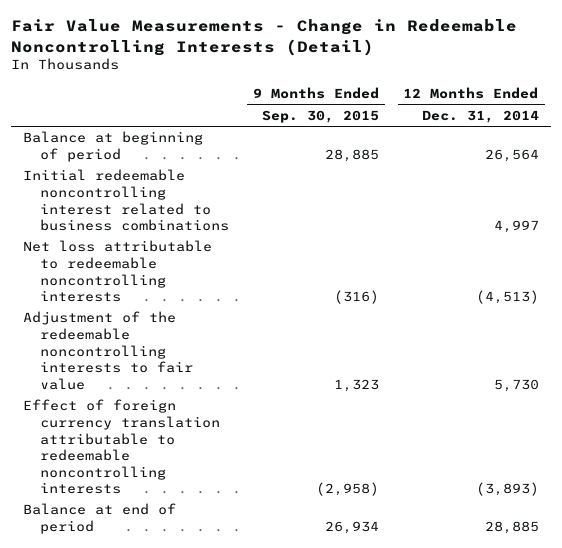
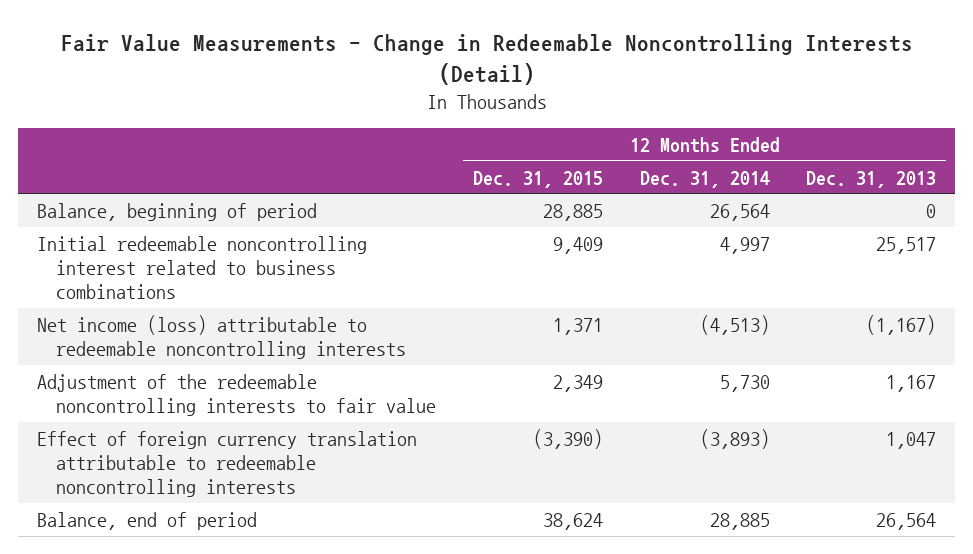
- | 9 Months Ended Sep. 30, 2015 | 12 Months Ended Dec. 31, 2014
+ | 12 Months Ended Dec. 31, 2015 | 12 Months Ended Dec. 31, 2014 | 12 Months Ended Dec. 31, 2013
- Balance at beginning of period | 28,885 | 26,564
+ Balance, beginning of period | 28,885 | 26,564 | 0
- Net loss attributable to redeemable noncontrolling interests | (316) | (4,513)
+ Net income (loss) attributable to redeemable noncontrolling interests | 1,371 | (4,513) | (1,167)
- Balance at end of period | 26,934 | 28,885
+ Balance, end of period | 38,624 | 28,885 | 26,564

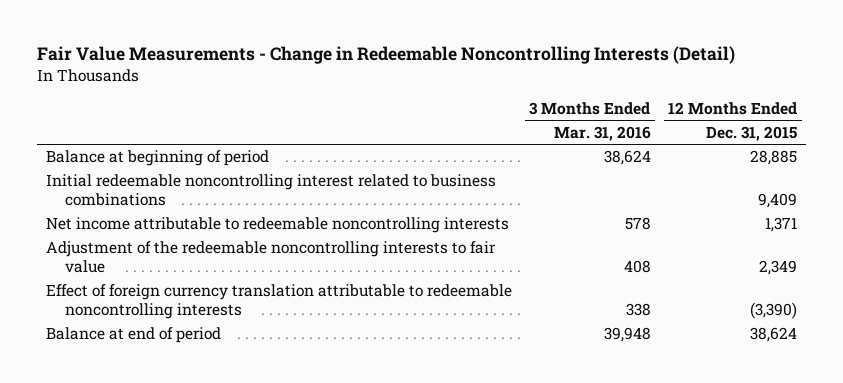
- | 12 Months Ended Dec. 31, 2015 | 12 Months Ended Dec. 31, 2014 | 12 Months Ended Dec. 31, 2013
+ | 3 Months Ended Mar. 31, 2016 | 12 Months Ended Dec. 31, 2015
- Balance, beginning of period | 28,885 | 26,564 | 0
+ Balance at beginning of period | 38,624 | 28,885
- Net income (loss) attributable to redeemable noncontrolling interests | 1,371 | (4,513) | (1,167)
+ Net income attributable to redeemable noncontrolling interests | 578 | 1,371
- Balance, end of period | 38,624 | 28,885 | 26,564
+ Balance at end of period | 39,948 | 38,624

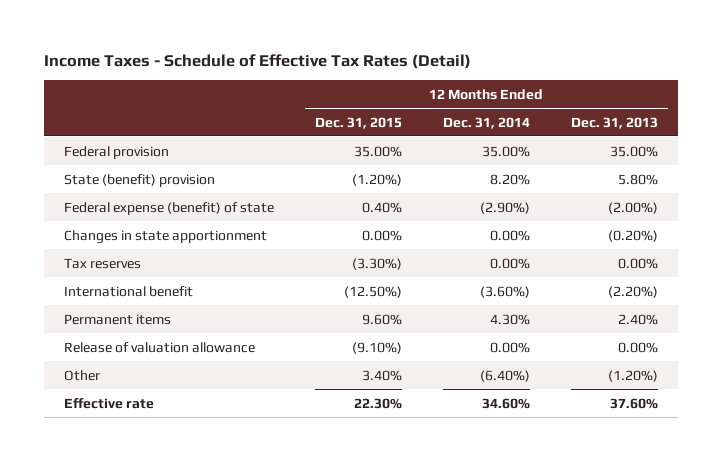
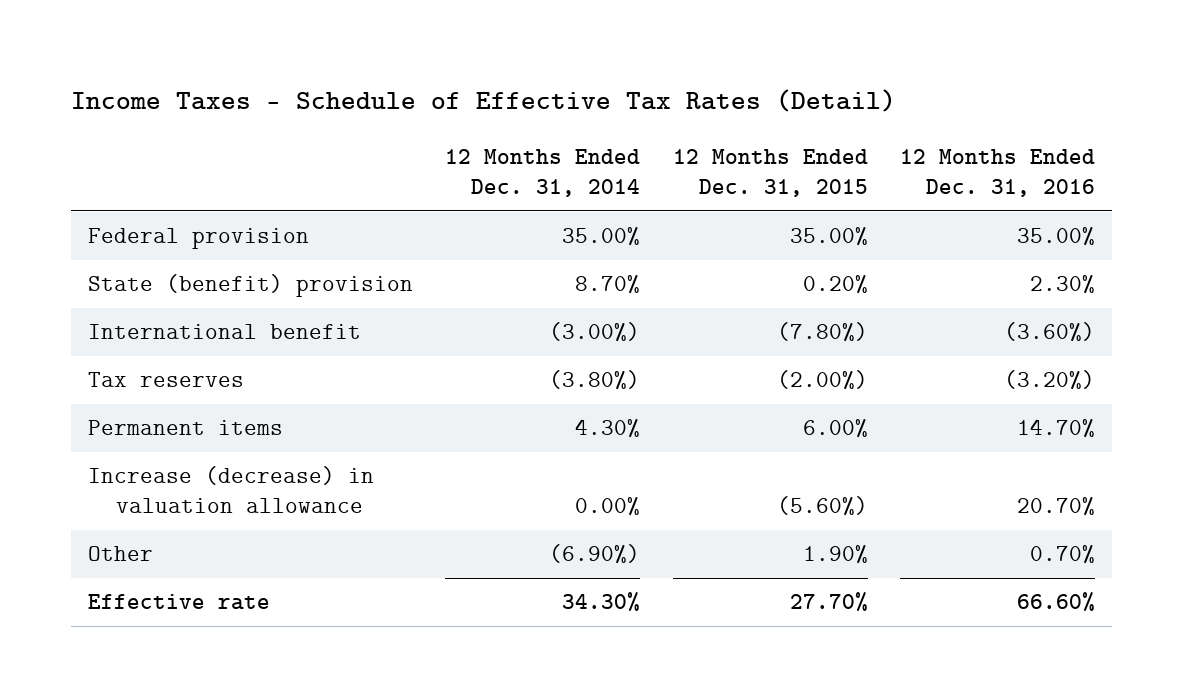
- | 12 Months Ended Dec. 31, 2015 | 12 Months Ended Dec. 31, 2014 | 12 Months Ended Dec. 31, 2013
+ | 12 Months Ended Dec. 31, 2014 | 12 Months Ended Dec. 31, 2015 | 12 Months Ended Dec. 31, 2016
- State (benefit) provision | (1.20%) | 8.20% | 5.80%
- Federal expense (benefit) of state | 0.40% | (2.90%) | (2.00%)
- Changes in state apportionment | 0.00% | 0.00% | (0.20%)
- Tax reserves | (3.30%) | 0.00% | 0.00%
- International benefit | (12.50%) | (3.60%) | (2.20%)
- Permanent items | 9.60% | 4.30% | 2.40%
- Release of valuation allowance | (9.10%) | 0.00% | 0.00%
- Other | 3.40% | (6.40%) | (1.20%)
- Effective rate | 22.30% | 34.60% | 37.60%
+ State (benefit) provision | 8.70% | 0.20% | 2.30%
+ International benefit | (3.00%) | (7.80%) | (3.60%)
+ Tax reserves | (3.80%) | (2.00%) | (3.20%)
+ Permanent items | 4.30% | 6.00% | 14.70%
+ Increase (decrease) in valuation allowance | 0.00% | (5.60%) | 20.70%
+ Other | (6.90%) | 1.90% | 0.70%
+ Effective rate | 34.30% | 27.70% | 66.60%

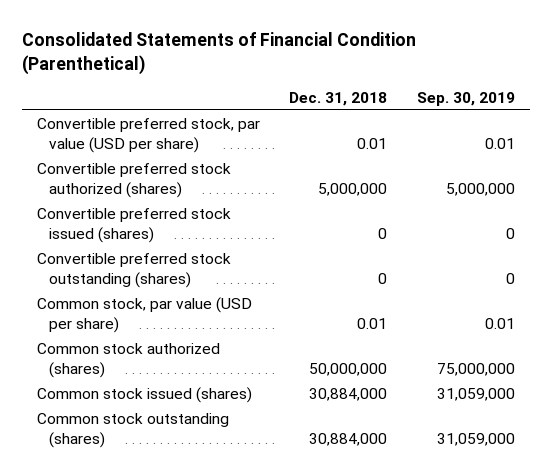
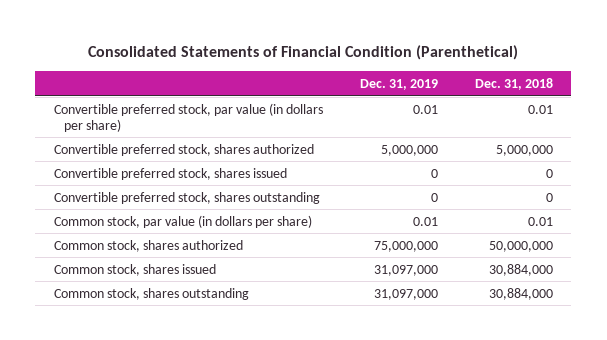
- | Dec. 31, 2018 | Sep. 30, 2019
+ | Dec. 31, 2019 | Dec. 31, 2018
- Convertible preferred stock, par value (USD per share) | 0.01 | 0.01
- Convertible preferred stock authorized (shares) | 5,000,000 | 5,000,000
- Convertible preferred stock issued (shares) | 0 | 0
- Convertible preferred stock outstanding (shares) | 0 | 0
- Common stock, par value (USD per share) | 0.01 | 0.01
- Common stock authorized (shares) | 50,000,000 | 75,000,000
- Common stock issued (shares) | 30,884,000 | 31,059,000
- Common stock outstanding (shares) | 30,884,000 | 31,059,000
+ Convertible preferred stock, par value (in dollars per share) | 0.01 | 0.01
+ Convertible preferred stock, shares authorized | 5,000,000 | 5,000,000
+ Convertible preferred stock, shares issued | 0 | 0
+ Convertible preferred stock, shares outstanding | 0 | 0
+ Common stock, par value (in dollars per share) | 0.01 | 0.01
+ Common stock, shares authorized | 75,000,000 | 50,000,000
+ Common stock, shares issued | 31,097,000 | 30,884,000
+ Common stock, shares outstanding | 31,097,000 | 30,884,000

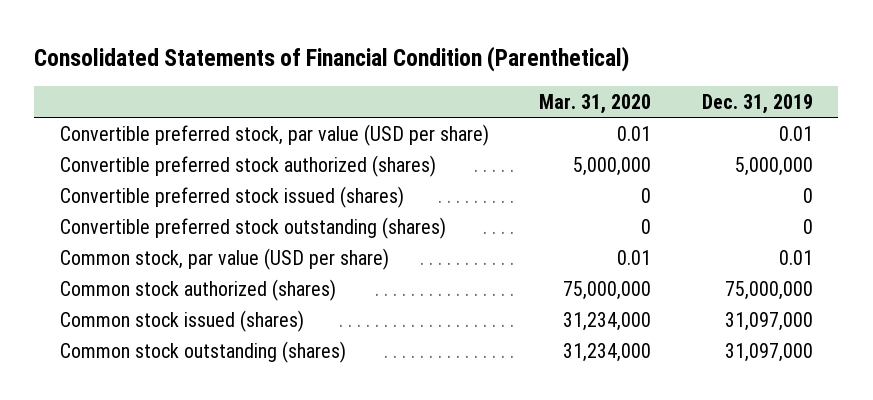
- | Dec. 31, 2019 | Dec. 31, 2018
+ | Mar. 31, 2020 | Dec. 31, 2019
- Convertible preferred stock, par value (in dollars per share) | 0.01 | 0.01
- Convertible preferred stock, shares authorized | 5,000,000 | 5,000,000
- Convertible preferred stock, shares issued | 0 | 0
- Convertible preferred stock, shares outstanding | 0 | 0
- Common stock, par value (in dollars per share) | 0.01 | 0.01
- Common stock, shares authorized | 75,000,000 | 50,000,000
- Common stock, shares issued | 31,097,000 | 30,884,000
- Common stock, shares outstanding | 31,097,000 | 30,884,000
+ Convertible preferred stock, par value (USD per share) | 0.01 | 0.01
+ Convertible preferred stock authorized (shares) | 5,000,000 | 5,000,000
+ Convertible preferred stock issued (shares) | 0 | 0
+ Convertible preferred stock outstanding (shares) | 0 | 0
+ Common stock, par value (USD per share) | 0.01 | 0.01
+ Common stock authorized (shares) | 75,000,000 | 75,000,000
+ Common stock issued (shares) | 31,234,000 | 31,097,000
+ Common stock outstanding (shares) | 31,234,000 | 31,097,000

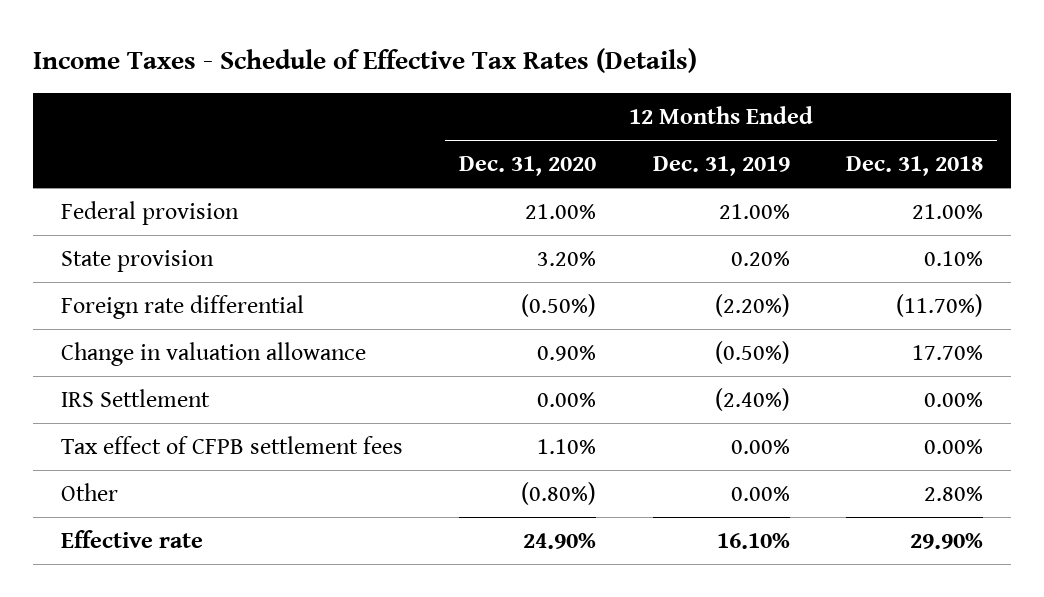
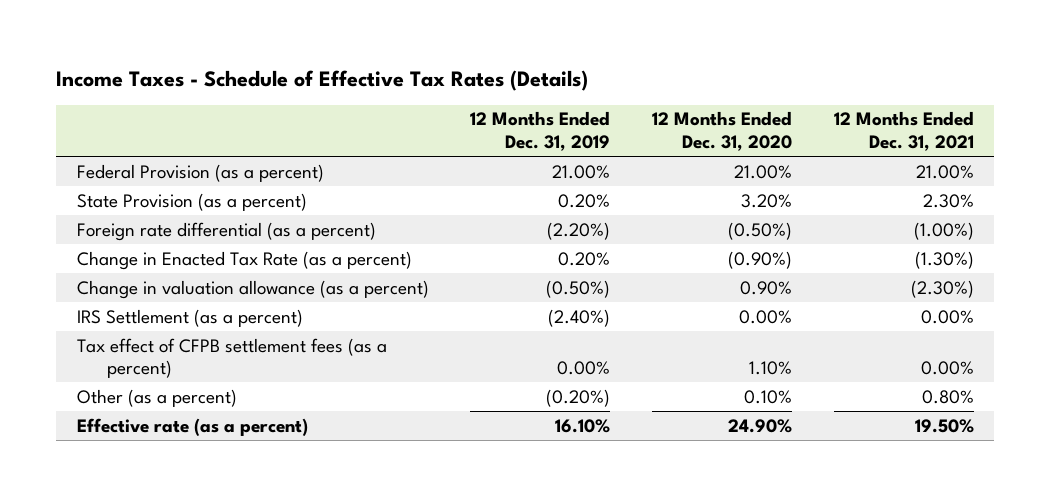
- | 12 Months Ended Dec. 31, 2020 | 12 Months Ended Dec. 31, 2019 | 12 Months Ended Dec. 31, 2018
+ | 12 Months Ended Dec. 31, 2019 | 12 Months Ended Dec. 31, 2020 | 12 Months Ended Dec. 31, 2021
- Federal provision | 21.00% | 21.00% | 21.00%
- State provision | 3.20% | 0.20% | 0.10%
- Foreign rate differential | (0.50%) | (2.20%) | (11.70%)
- Change in valuation allowance | 0.90% | (0.50%) | 17.70%
- IRS Settlement | 0.00% | (2.40%) | 0.00%
- Tax effect of CFPB settlement fees | 1.10% | 0.00% | 0.00%
- Other | (0.80%) | 0.00% | 2.80%
- Effective rate | 24.90% | 16.10% | 29.90%
+ Federal Provision (as a percent) | 21.00% | 21.00% | 21.00%
+ State Provision (as a percent) | 0.20% | 3.20% | 2.30%
+ Foreign rate differential (as a percent) | (2.20%) | (0.50%) | (1.00%)
+ Change in Enacted Tax Rate (as a percent) | 0.20% | (0.90%) | (1.30%)
+ Change in valuation allowance (as a percent) | (0.50%) | 0.90% | (2.30%)
+ IRS Settlement (as a percent) | (2.40%) | 0.00% | 0.00%
+ Tax effect of CFPB settlement fees (as a percent) | 0.00% | 1.10% | 0.00%
+ Other (as a percent) | (0.20%) | 0.10% | 0.80%
+ Effective rate (as a percent) | 16.10% | 24.90% | 19.50%

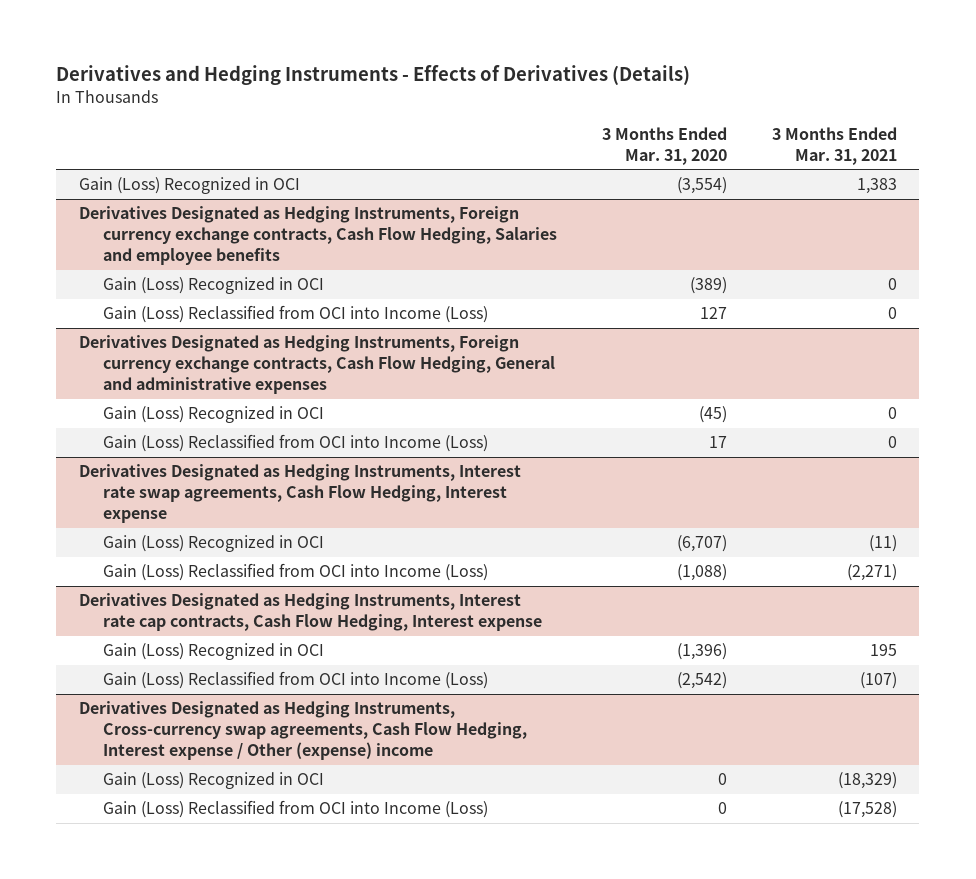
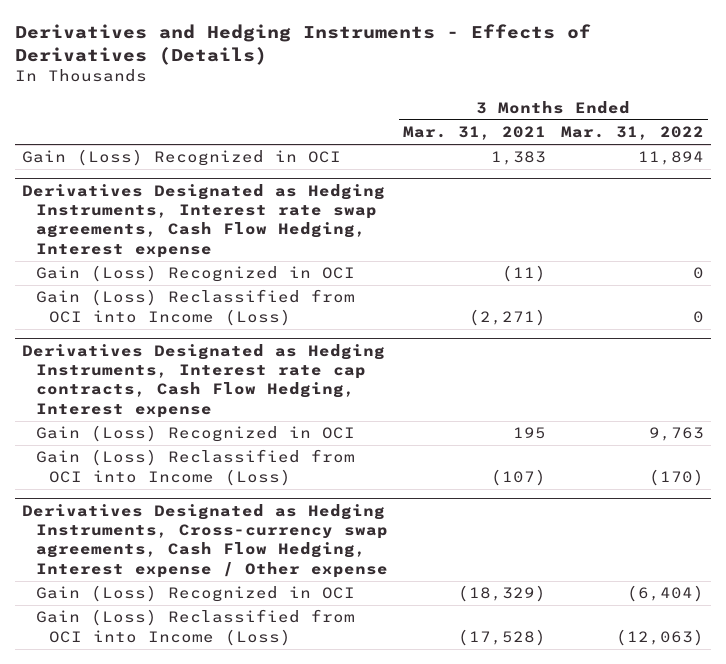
- | 3 Months Ended Mar. 31, 2020 | 3 Months Ended Mar. 31, 2021
+ | 3 Months Ended Mar. 31, 2021 | 3 Months Ended Mar. 31, 2022
- Derivatives Designated as Hedging Instruments, Foreign currency exchange contracts, Cash Flow Hedging, Salaries and employee benefits
- Gain (Loss) Recognized in OCI | (389) | 0
- Gain (Loss) Reclassified from OCI into Income (Loss) | 127 | 0
- Derivatives Designated as Hedging Instruments, Foreign currency exchange contracts, Cash Flow Hedging, General and administrative expenses
- Gain (Loss) Recognized in OCI | (45) | 0
- Gain (Loss) Reclassified from OCI into Income (Loss) | 17 | 0
- Derivatives Designated as Hedging Instruments, Cross-currency swap agreements, Cash Flow Hedging, Interest expense / Other (expense) income
+ Derivatives Designated as Hedging Instruments, Cross-currency swap agreements, Cash Flow Hedging, Interest expense / Other expense

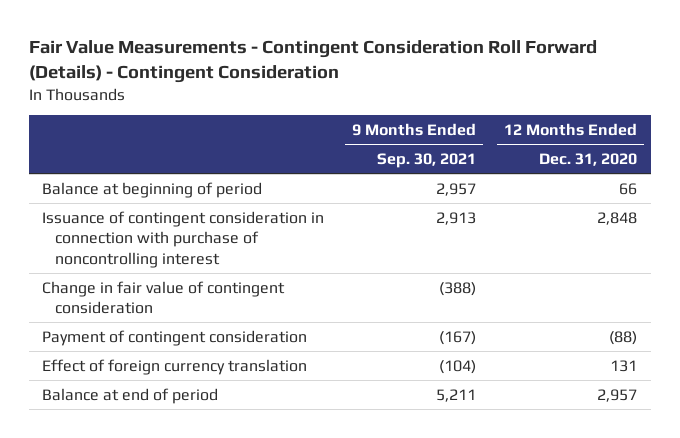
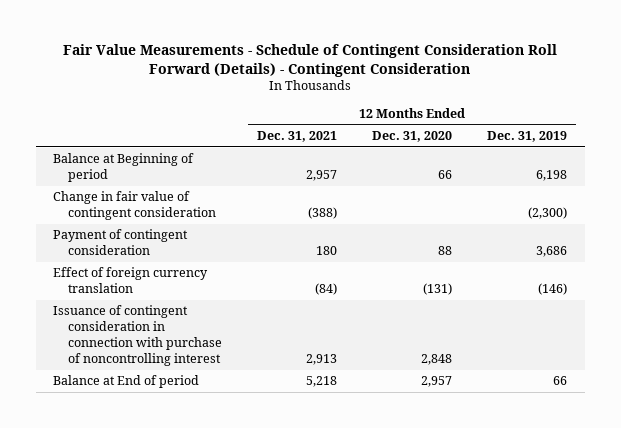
- Fair Value Measurements - Contingent Consideration Roll Forward (Details) - Contingent Consideration
+ Fair Value Measurements - Schedule of Contingent Consideration Roll Forward (Details) - Contingent Consideration
- | 9 Months Ended Sep. 30, 2021 | 12 Months Ended Dec. 31, 2020
+ | 12 Months Ended Dec. 31, 2021 | 12 Months Ended Dec. 31, 2020 | 12 Months Ended Dec. 31, 2019
- Balance at beginning of period | 2,957 | 66
+ Balance at Beginning of period | 2,957 | 66 | 6,198
- Payment of contingent consideration | (167) | (88)
- Effect of foreign currency translation | (104) | 131
- Balance at end of period | 5,211 | 2,957
+ Payment of contingent consideration | 180 | 88 | 3,686
+ Effect of foreign currency translation | (84) | (131) | (146)
moved down: Issuance of contingent consideration in connection with purchase of noncontrolling interest | 2,913 | 2,848 |
+ Balance at End of period | 5,218 | 2,957 | 66

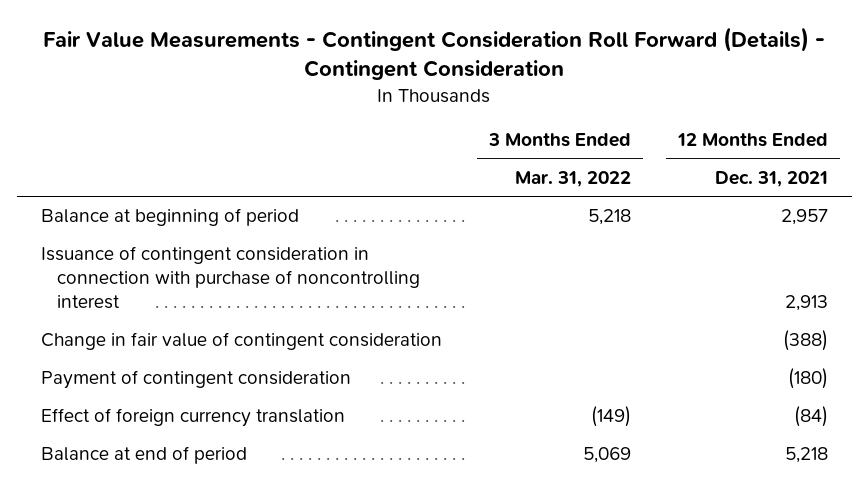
- Fair Value Measurements - Schedule of Contingent Consideration Roll Forward (Details) - Contingent Consideration
+ Fair Value Measurements - Contingent Consideration Roll Forward (Details) - Contingent Consideration
- | 12 Months Ended Dec. 31, 2021 | 12 Months Ended Dec. 31, 2020 | 12 Months Ended Dec. 31, 2019
+ | 3 Months Ended Mar. 31, 2022 | 12 Months Ended Dec. 31, 2021
- Balance at Beginning of period | 2,957 | 66 | 6,198
+ Balance at beginning of period | 5,218 | 2,957
moved up: Issuance of contingent consideration in connection with purchase of noncontrolling interest | | 2,913
- Payment of contingent consideration | 180 | 88 | 3,686
+ Payment of contingent consideration | | (180)
- Balance at End of period | 5,218 | 2,957 | 66
+ Balance at end of period | 5,069 | 5,218

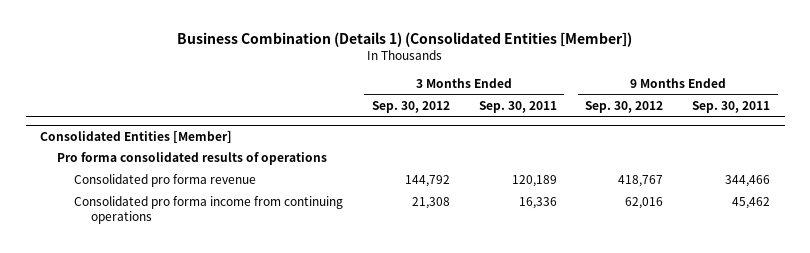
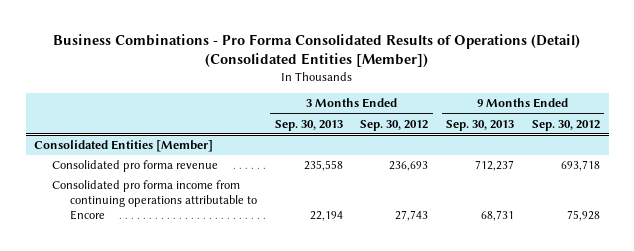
- Business Combination (Details 1) (Consolidated Entities [Member])
+ Business Combinations - Pro Forma Consolidated Results of Operations (Detail) (Consolidated Entities [Member])
- | 3 Months Ended Sep. 30, 2012 | 3 Months Ended Sep. 30, 2011 | 9 Months Ended Sep. 30, 2012 | 9 Months Ended Sep. 30, 2011
+ | 3 Months Ended Sep. 30, 2013 | 3 Months Ended Sep. 30, 2012 | 9 Months Ended Sep. 30, 2013 | 9 Months Ended Sep. 30, 2012
@ Consolidated Entities [Member]
- Pro forma consolidated results of operations
- Consolidated pro forma revenue | 144,792 | 120,189 | 418,767 | 344,466
- Consolidated pro forma income from continuing operations | 21,308 | 16,336 | 62,016 | 45,462
+ Consolidated pro forma revenue | 235,558 | 236,693 | 712,237 | 693,718
+ Consolidated pro forma income from continuing operations attributable to Encore | 22,194 | 27,743 | 68,731 | 75,928

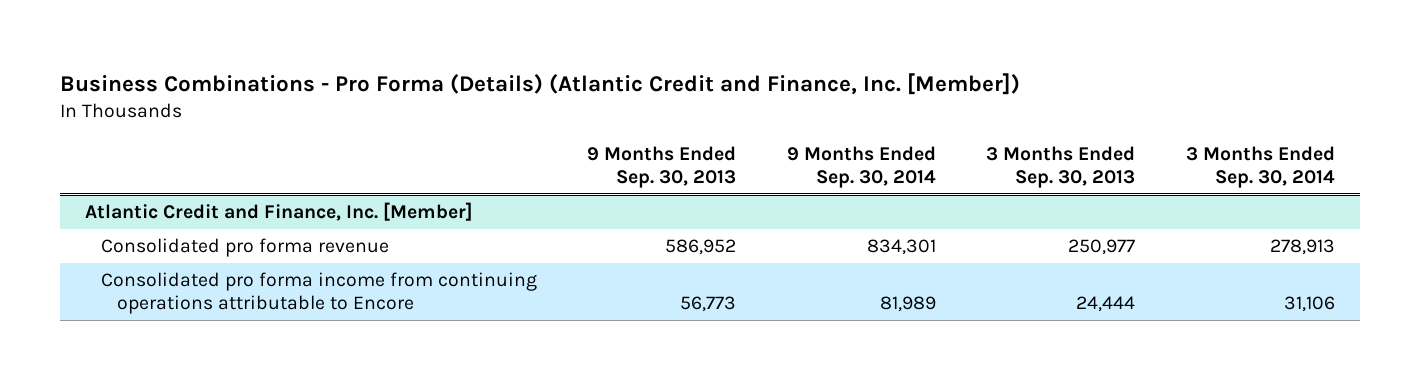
- Business Combinations - Pro Forma Consolidated Results of Operations (Detail) (Consolidated Entities [Member])
+ Business Combinations - Pro Forma (Details) (Atlantic Credit and Finance, Inc. [Member])
- | 3 Months Ended Sep. 30, 2013 | 3 Months Ended Sep. 30, 2012 | 9 Months Ended Sep. 30, 2013 | 9 Months Ended Sep. 30, 2012
+ | 9 Months Ended Sep. 30, 2013 | 9 Months Ended Sep. 30, 2014 | 3 Months Ended Sep. 30, 2013 | 3 Months Ended Sep. 30, 2014
- Consolidated Entities [Member]
- Consolidated pro forma revenue | 235,558 | 236,693 | 712,237 | 693,718
- Consolidated pro forma income from continuing operations attributable to Encore | 22,194 | 27,743 | 68,731 | 75,928
+ Atlantic Credit and Finance, Inc. [Member]
+ Consolidated pro forma revenue | 586,952 | 834,301 | 250,977 | 278,913
+ Consolidated pro forma income from continuing operations attributable to Encore | 56,773 | 81,989 | 24,444 | 31,106

